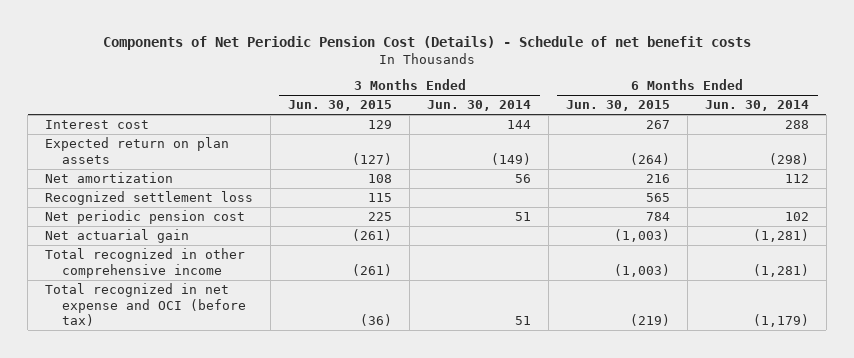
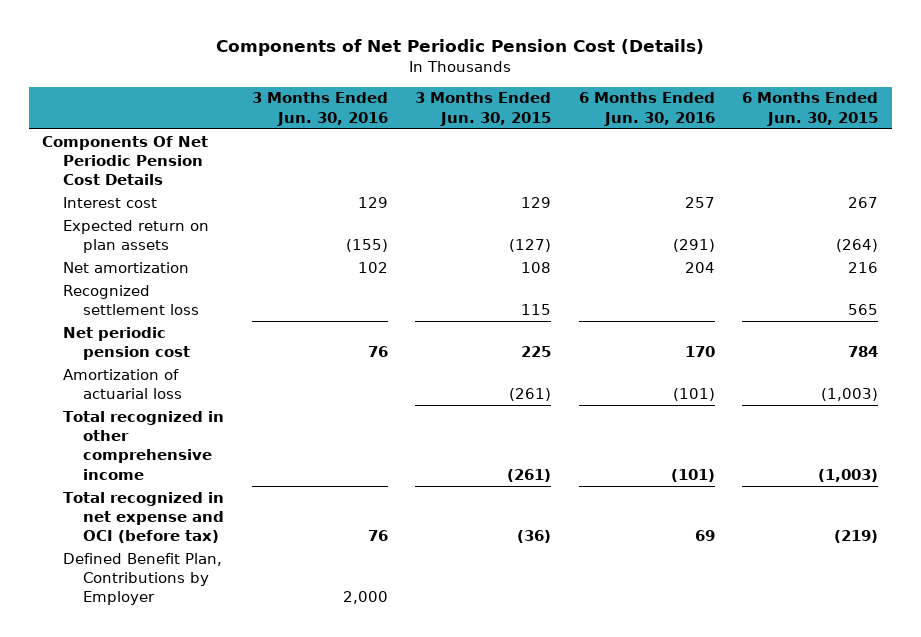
- Components of Net Periodic Pension Cost (Details) - Schedule of net benefit costs
+ Components of Net Periodic Pension Cost (Details)
- | 3 Months Ended Jun. 30, 2015 | 3 Months Ended Jun. 30, 2014 | 6 Months Ended Jun. 30, 2015 | 6 Months Ended Jun. 30, 2014
+ | 3 Months Ended Jun. 30, 2016 | 3 Months Ended Jun. 30, 2015 | 6 Months Ended Jun. 30, 2016 | 6 Months Ended Jun. 30, 2015
+ Components Of Net Periodic Pension Cost Details
- Net actuarial gain | (261) | | (1,003) | (1,281)
+ Amortization of actuarial loss | | (261) | (101) | (1,003)
+ Defined Benefit Plan, Contributions by Employer | 2,000 | | |

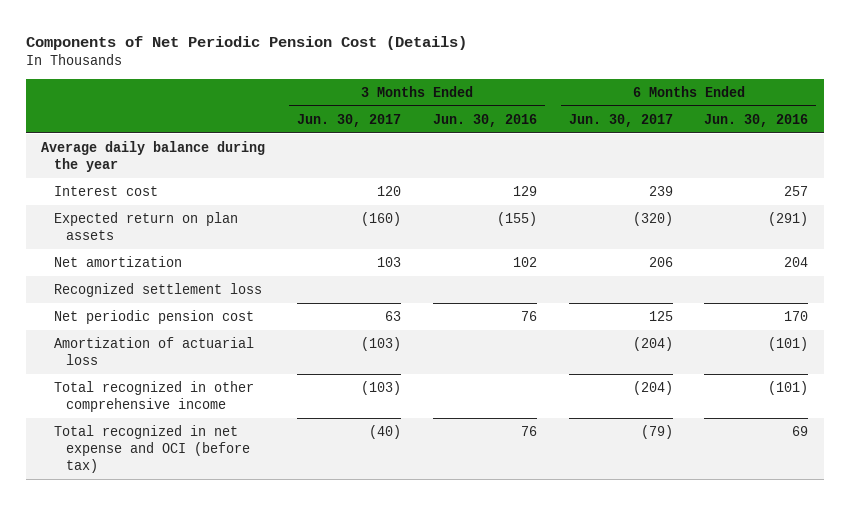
- | 3 Months Ended Jun. 30, 2016 | 3 Months Ended Jun. 30, 2015 | 6 Months Ended Jun. 30, 2016 | 6 Months Ended Jun. 30, 2015
+ | 3 Months Ended Jun. 30, 2017 | 3 Months Ended Jun. 30, 2016 | 6 Months Ended Jun. 30, 2017 | 6 Months Ended Jun. 30, 2016
- Components Of Net Periodic Pension Cost Details
+ Average daily balance during the year
- Defined Benefit Plan, Contributions by Employer | 2,000 | | |

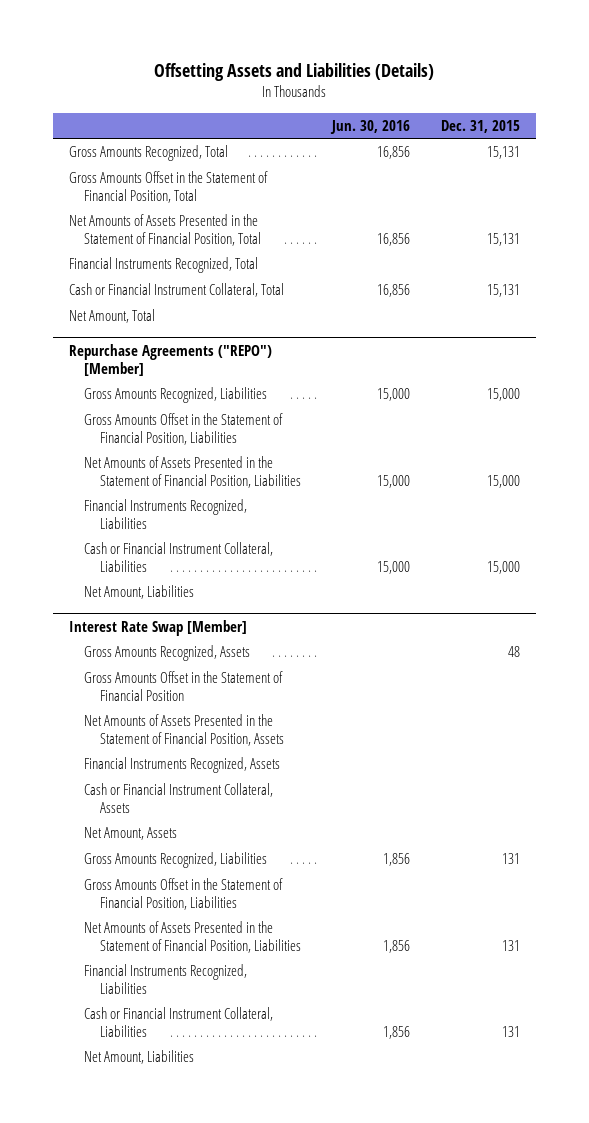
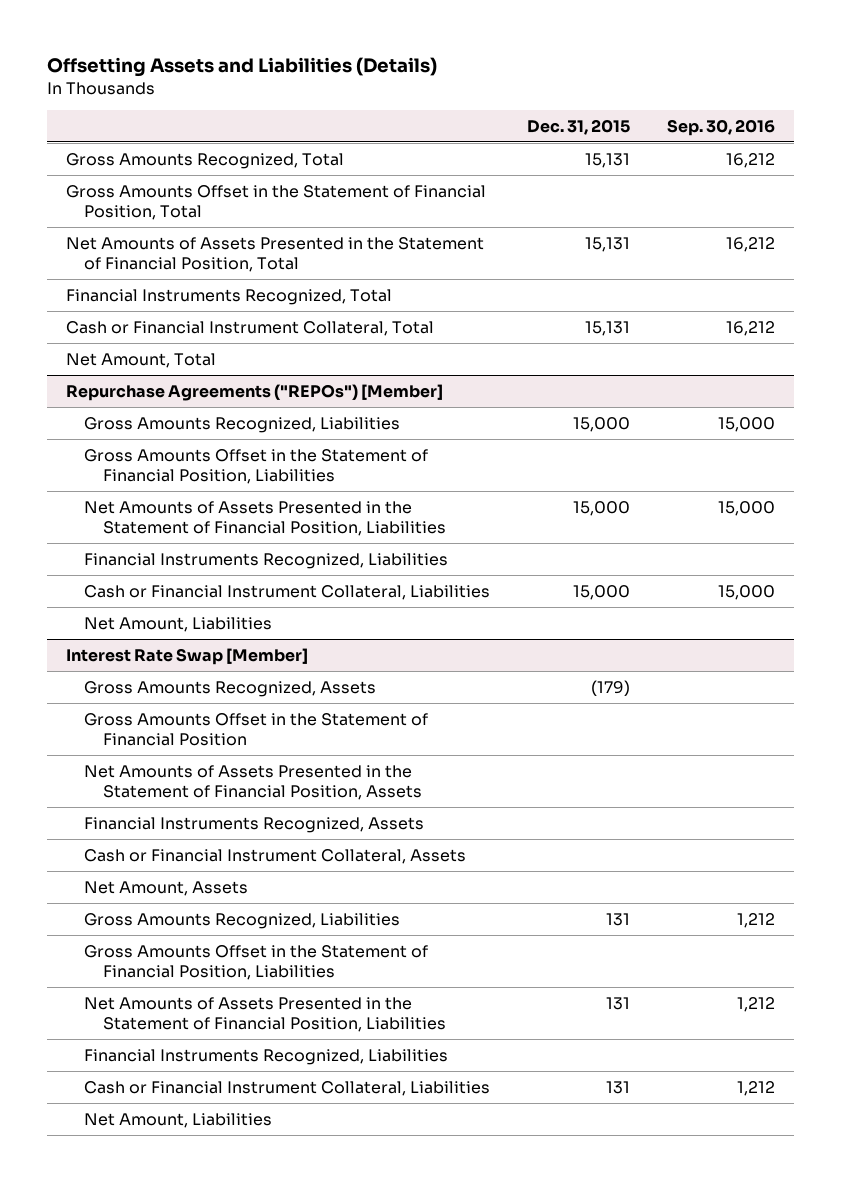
- | Jun. 30, 2016 | Dec. 31, 2015
+ | Dec. 31, 2015 | Sep. 30, 2016
- Repurchase Agreements ("REPO") [Member]
+ Repurchase Agreements ("REPOs") [Member]
@ Interest Rate Swap [Member]
- Gross Amounts Recognized, Assets | | 48
+ Gross Amounts Recognized, Assets | (179) |

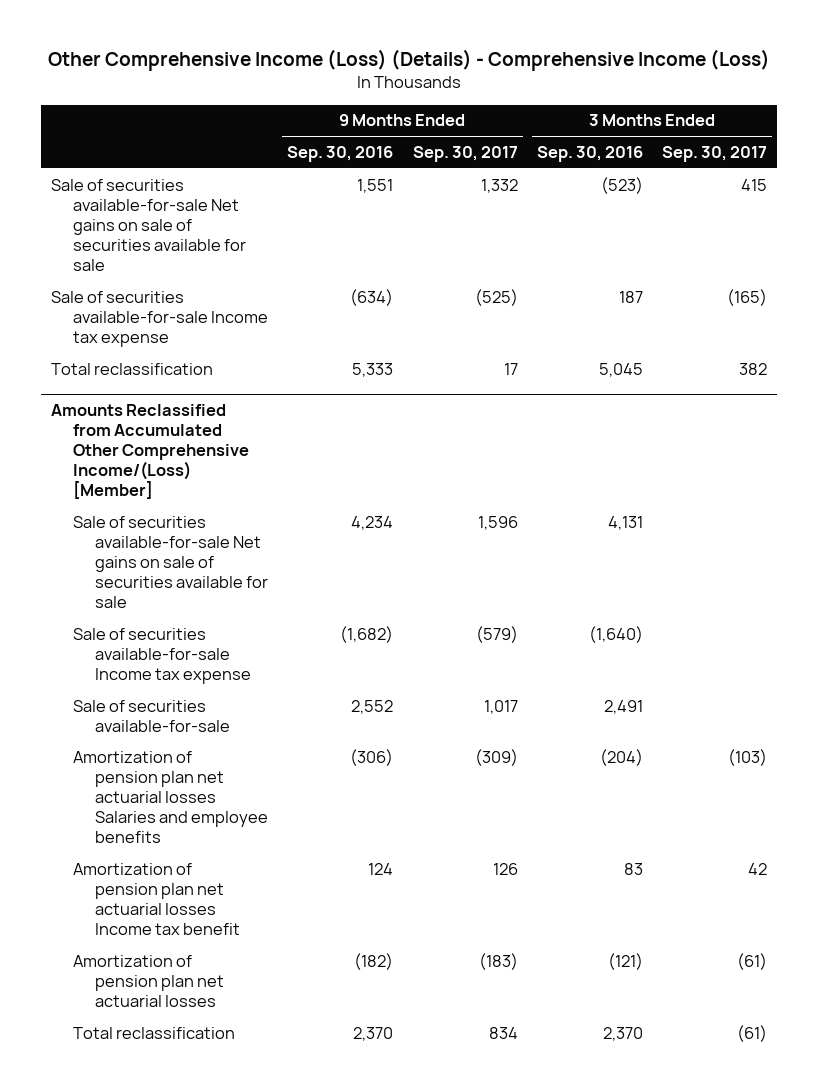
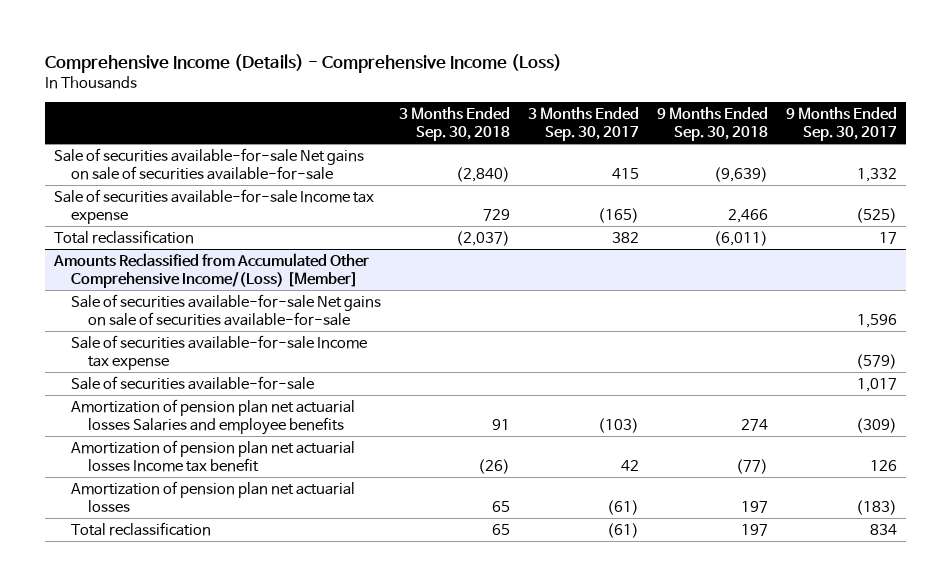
- Other Comprehensive Income (Loss) (Details) - Comprehensive Income (Loss)
+ Comprehensive Income (Details) - Comprehensive Income (Loss)
- | 9 Months Ended Sep. 30, 2016 | 9 Months Ended Sep. 30, 2017 | 3 Months Ended Sep. 30, 2016 | 3 Months Ended Sep. 30, 2017
+ | 3 Months Ended Sep. 30, 2018 | 3 Months Ended Sep. 30, 2017 | 9 Months Ended Sep. 30, 2018 | 9 Months Ended Sep. 30, 2017
- Sale of securities available-for-sale Net gains on sale of securities available for sale | 1,551 | 1,332 | (523) | 415
+ Sale of securities available-for-sale Net gains on sale of securities available-for-sale | (2,840) | 415 | (9,639) | 1,332
@ Amounts Reclassified from Accumulated Other Comprehensive Income/(Loss) [Member]
- Sale of securities available-for-sale Net gains on sale of securities available for sale | 4,234 | 1,596 | 4,131 |
+ Sale of securities available-for-sale Net gains on sale of securities available-for-sale | | | | 1,596

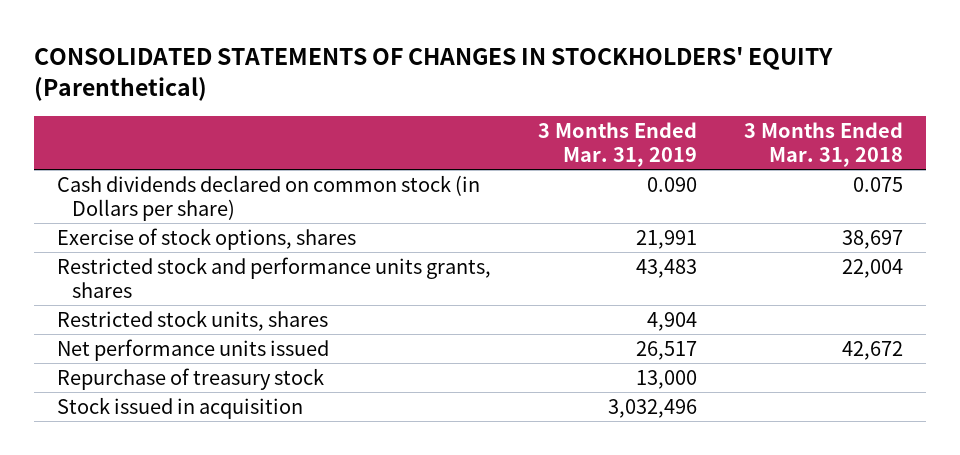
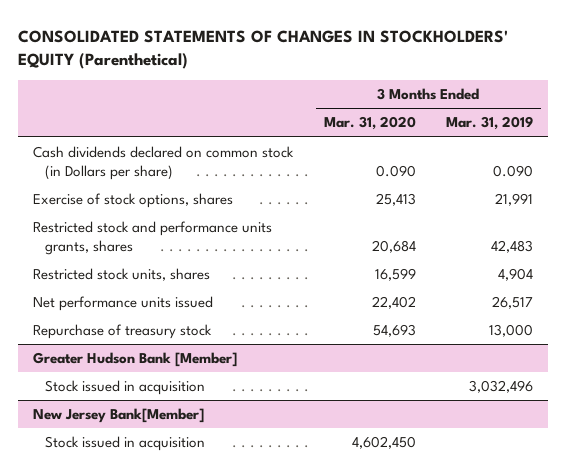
- | 3 Months Ended Mar. 31, 2019 | 3 Months Ended Mar. 31, 2018
+ | 3 Months Ended Mar. 31, 2020 | 3 Months Ended Mar. 31, 2019
- Restricted stock and performance units grants, shares | 43,483 | 22,004
+ Restricted stock and performance units grants, shares | 20,684 | 42,483
+ Greater Hudson Bank [Member]
+ New Jersey Bank[Member]
+ Stock issued in acquisition | 4,602,450 |

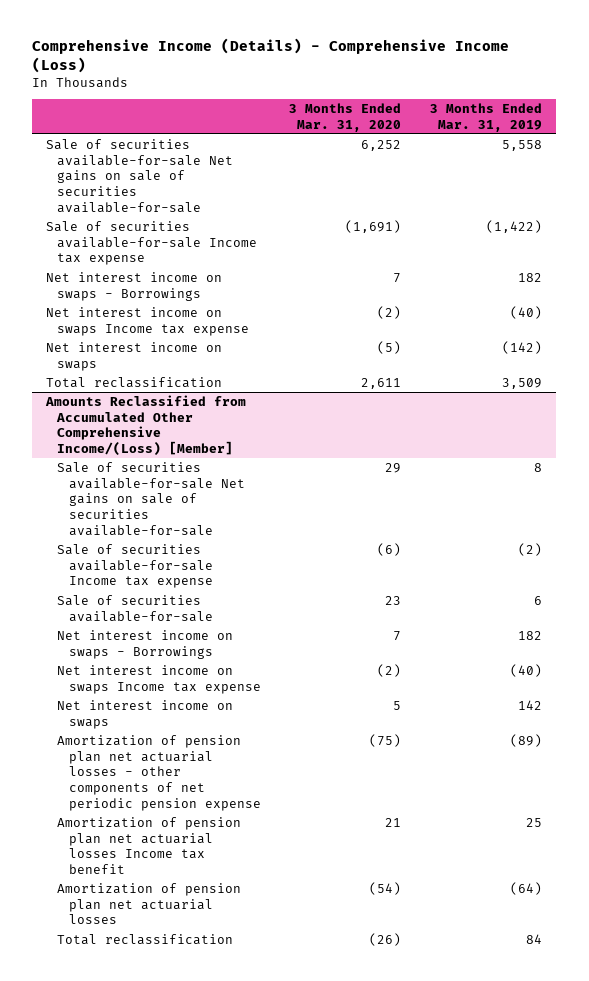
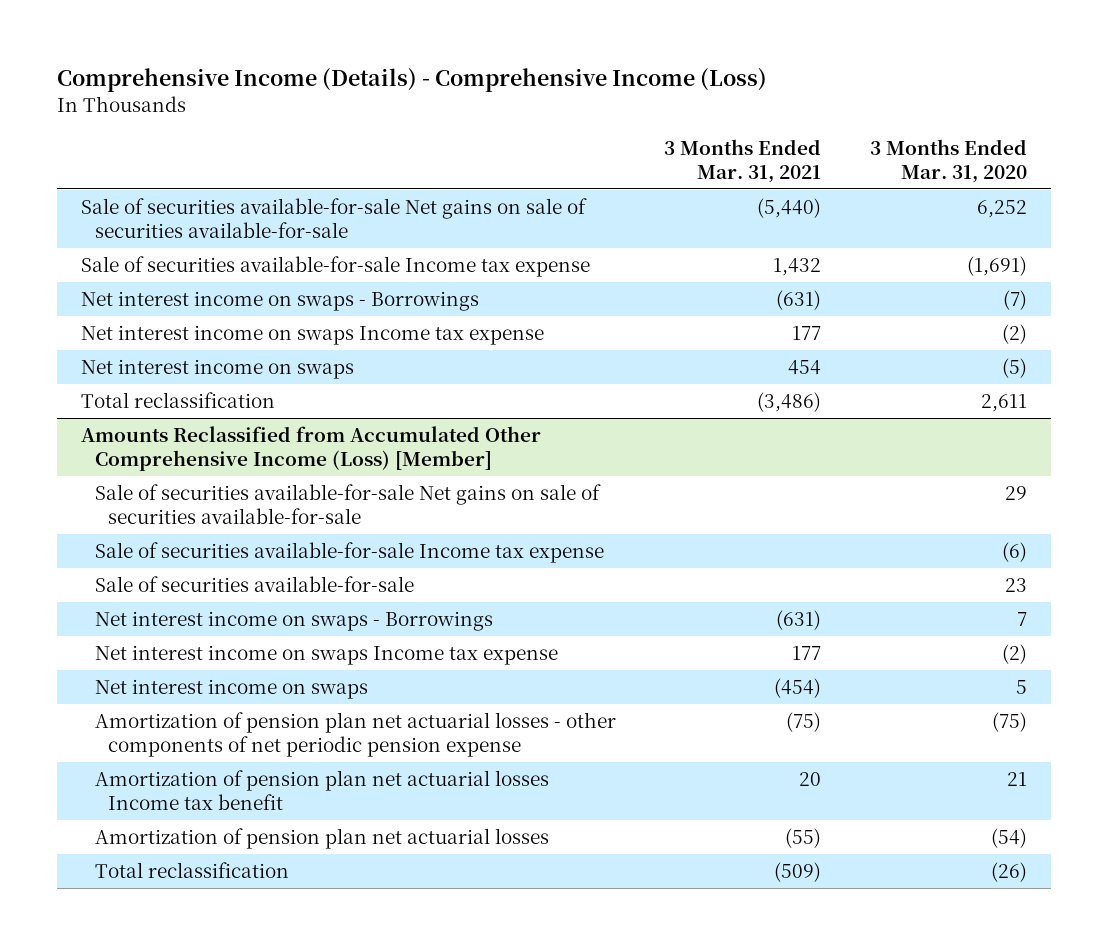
- | 3 Months Ended Mar. 31, 2020 | 3 Months Ended Mar. 31, 2019
+ | 3 Months Ended Mar. 31, 2021 | 3 Months Ended Mar. 31, 2020
- Net interest income on swaps - Borrowings | 7 | 182
+ Net interest income on swaps - Borrowings | (631) | (7)
- Amounts Reclassified from Accumulated Other Comprehensive Income/(Loss) [Member]
+ Amounts Reclassified from Accumulated Other Comprehensive Income (Loss) [Member]

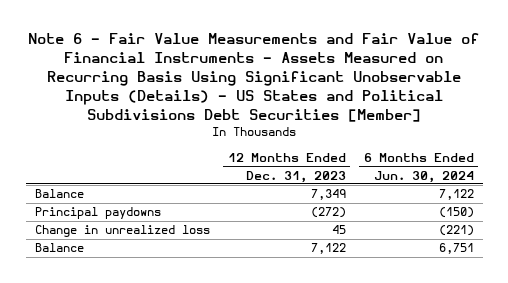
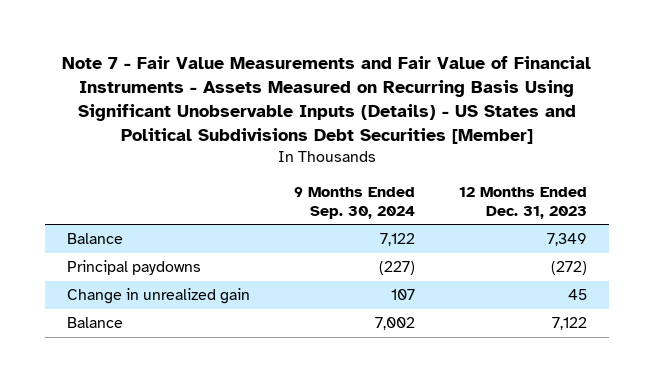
- Note 6 - Fair Value Measurements and Fair Value of Financial Instruments - Assets Measured on Recurring Basis Using Significant Unobservable Inputs (Details) - US States and Political Subdivisions Debt Securities [Member]
+ Note 7 - Fair Value Measurements and Fair Value of Financial Instruments - Assets Measured on Recurring Basis Using Significant Unobservable Inputs (Details) - US States and Political Subdivisions Debt Securities [Member]
- | 12 Months Ended Dec. 31, 2023 | 6 Months Ended Jun. 30, 2024
+ | 9 Months Ended Sep. 30, 2024 | 12 Months Ended Dec. 31, 2023
- Change in unrealized loss | 45 | (221)
+ Change in unrealized gain | 107 | 45

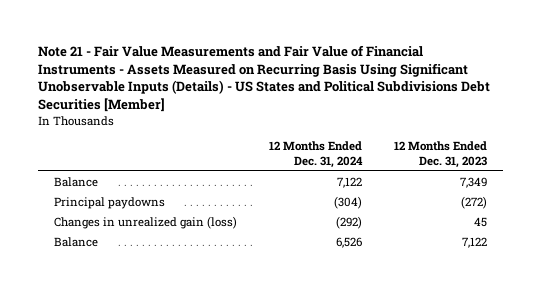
- Note 7 - Fair Value Measurements and Fair Value of Financial Instruments - Assets Measured on Recurring Basis Using Significant Unobservable Inputs (Details) - US States and Political Subdivisions Debt Securities [Member]
+ Note 21 - Fair Value Measurements and Fair Value of Financial Instruments - Assets Measured on Recurring Basis Using Significant Unobservable Inputs (Details) - US States and Political Subdivisions Debt Securities [Member]
- | 9 Months Ended Sep. 30, 2024 | 12 Months Ended Dec. 31, 2023
+ | 12 Months Ended Dec. 31, 2024 | 12 Months Ended Dec. 31, 2023
- Change in unrealized gain | 107 | 45
+ Changes in unrealized gain (loss) | (292) | 45

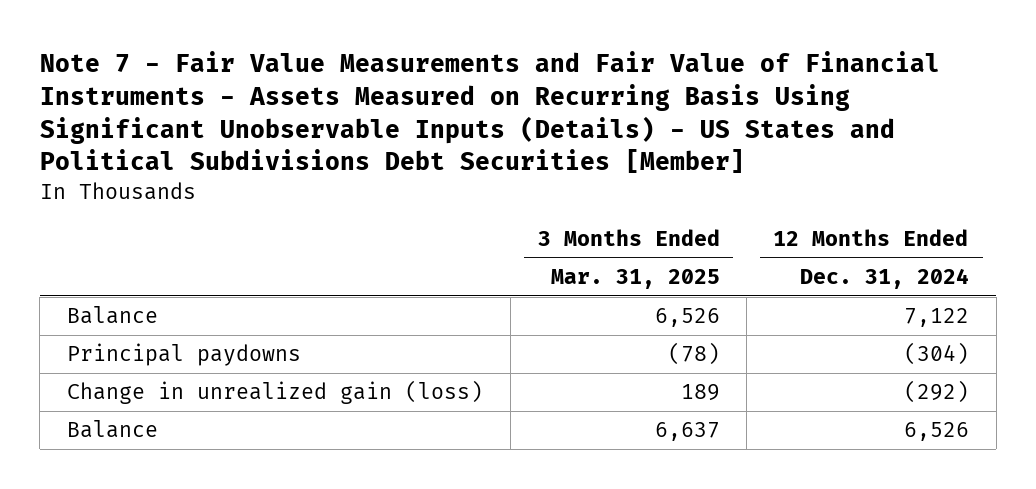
- Note 21 - Fair Value Measurements and Fair Value of Financial Instruments - Assets Measured on Recurring Basis Using Significant Unobservable Inputs (Details) - US States and Political Subdivisions Debt Securities [Member]
+ Note 7 - Fair Value Measurements and Fair Value of Financial Instruments - Assets Measured on Recurring Basis Using Significant Unobservable Inputs (Details) - US States and Political Subdivisions Debt Securities [Member]
- | 12 Months Ended Dec. 31, 2024 | 12 Months Ended Dec. 31, 2023
+ | 3 Months Ended Mar. 31, 2025 | 12 Months Ended Dec. 31, 2024
- Changes in unrealized gain (loss) | (292) | 45
+ Change in unrealized gain (loss) | 189 | (292)

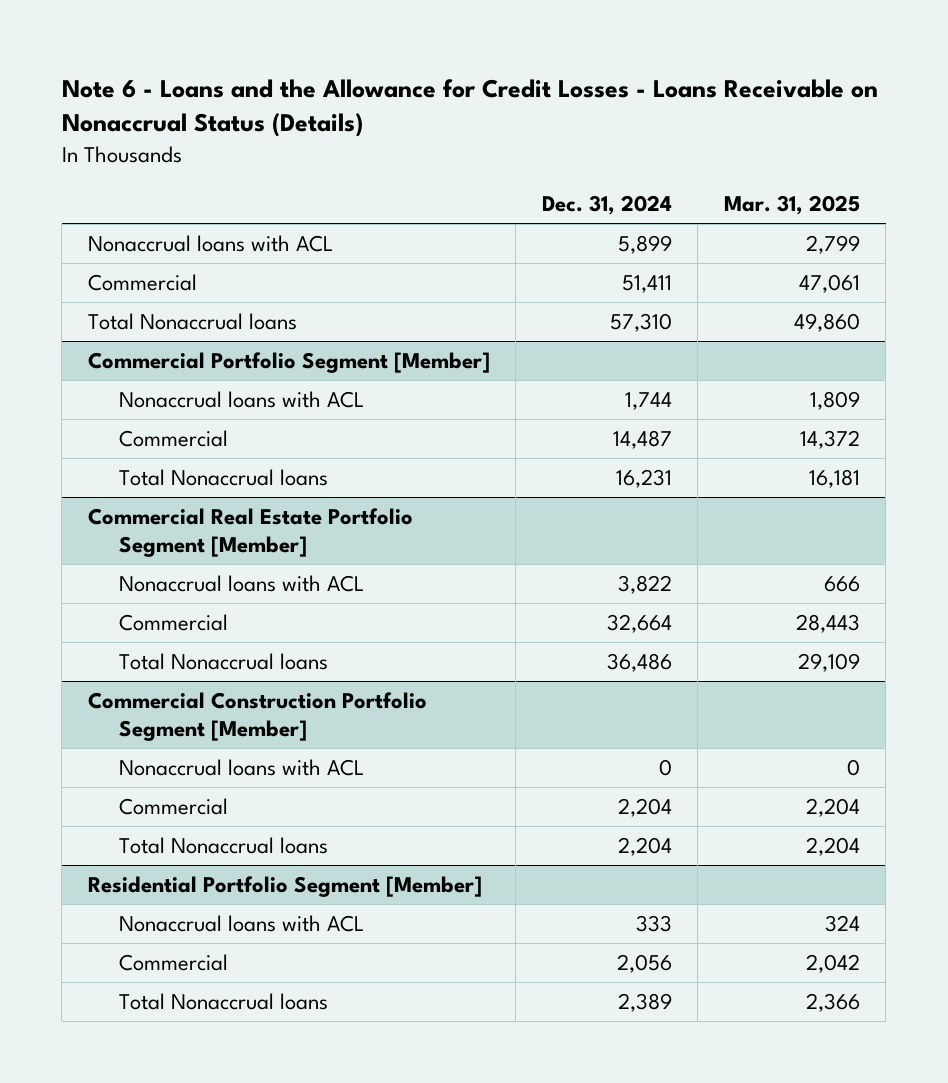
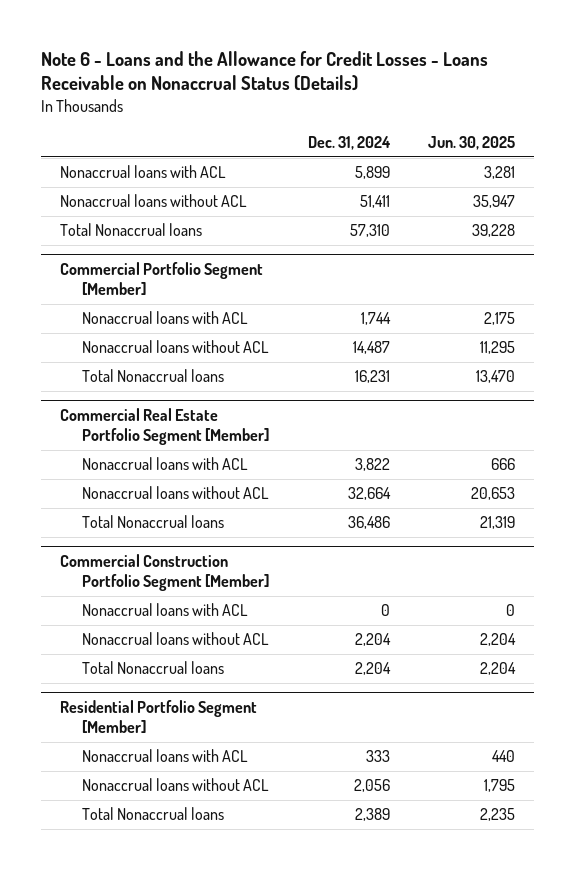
- | Dec. 31, 2024 | Mar. 31, 2025
+ | Dec. 31, 2024 | Jun. 30, 2025
- Commercial | 51,411 | 47,061
+ Nonaccrual loans without ACL | 51,411 | 35,947
@ Commercial Portfolio Segment [Member]
- Commercial | 14,487 | 14,372
+ Nonaccrual loans without ACL | 14,487 | 11,295
@ Commercial Real Estate Portfolio Segment [Member]
- Commercial | 32,664 | 28,443
+ Nonaccrual loans without ACL | 32,664 | 20,653
@ Commercial Construction Portfolio Segment [Member]
- Commercial | 2,204 | 2,204
+ Nonaccrual loans without ACL | 2,204 | 2,204
@ Residential Portfolio Segment [Member]
- Commercial | 2,056 | 2,042
+ Nonaccrual loans without ACL | 2,056 | 1,795

